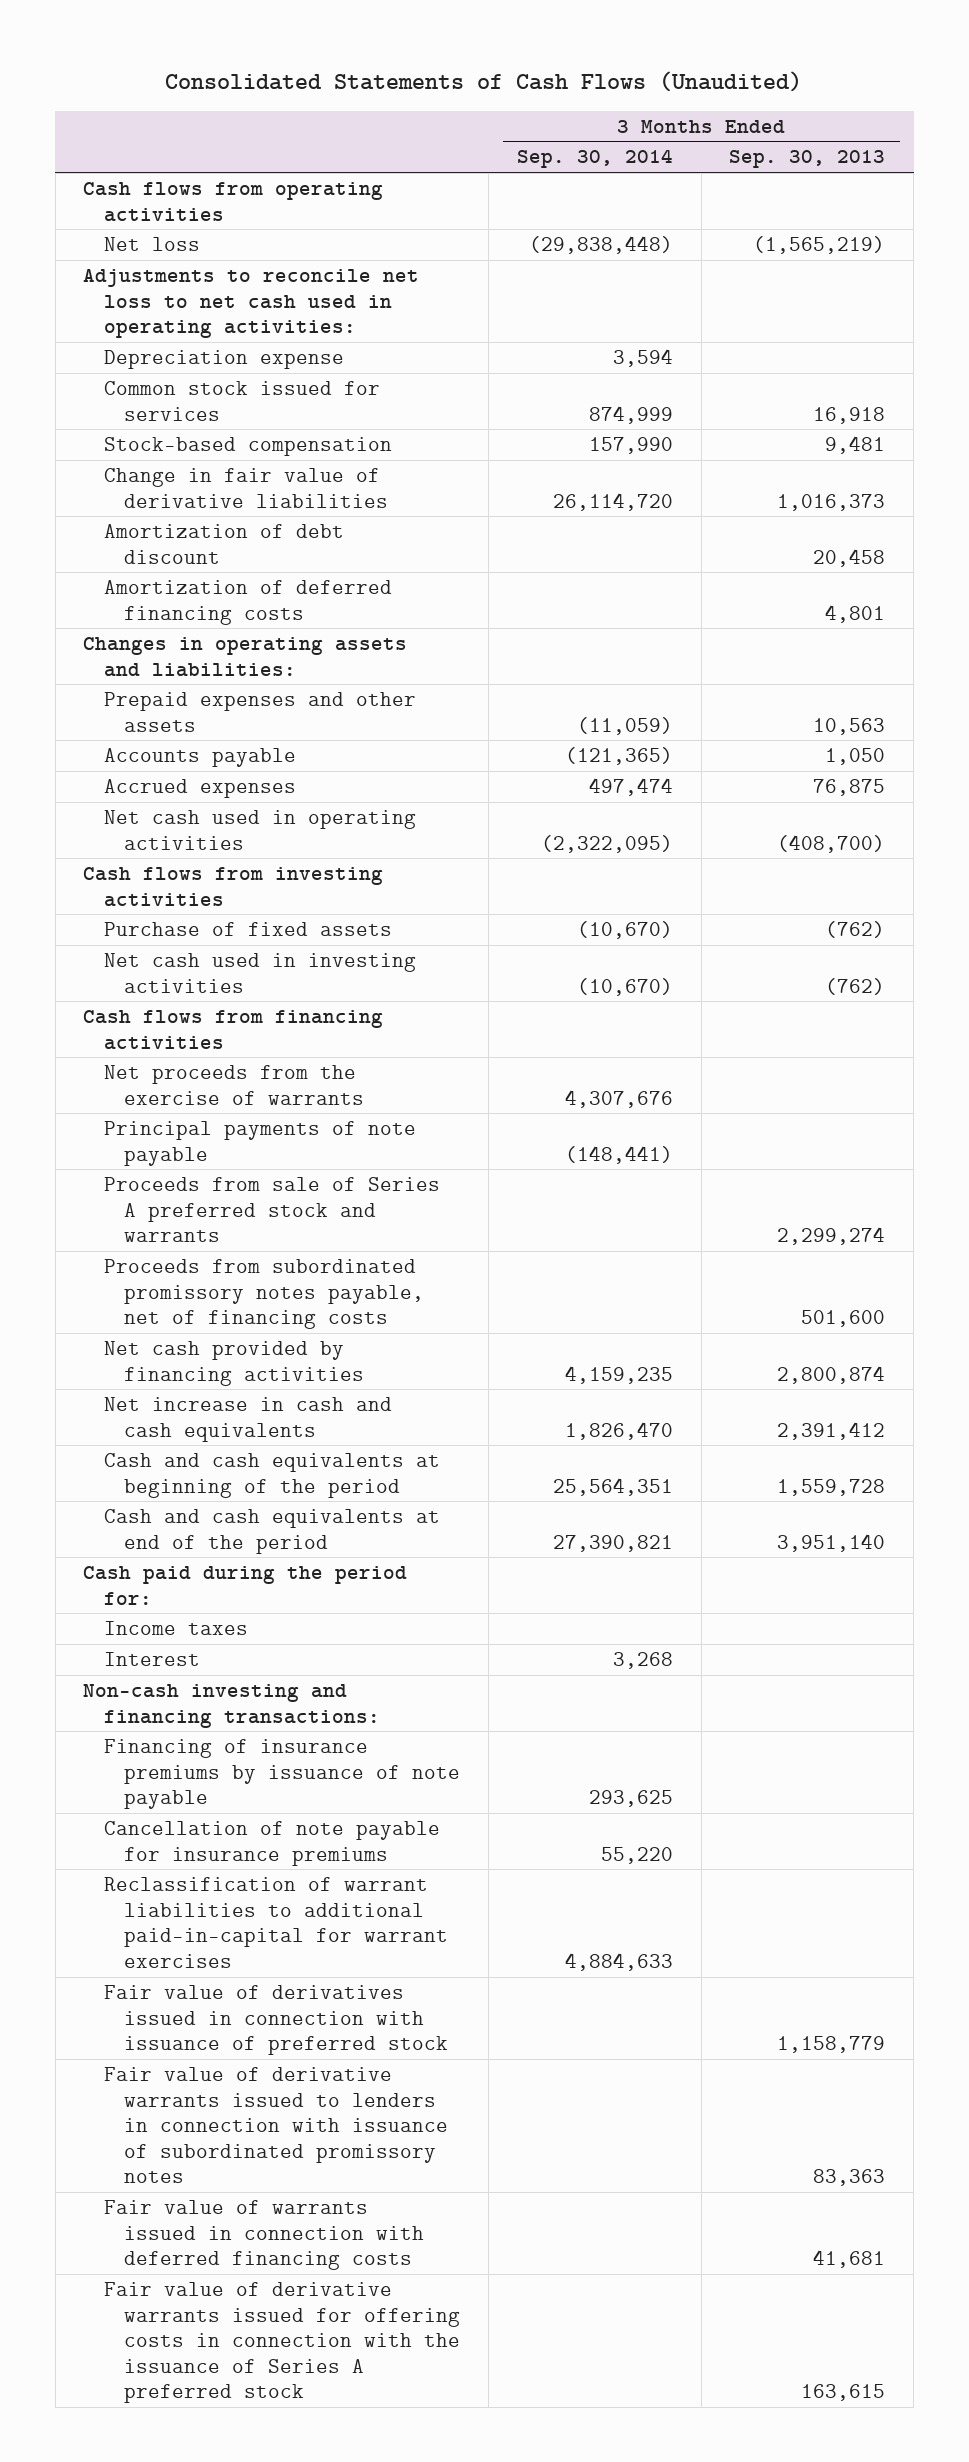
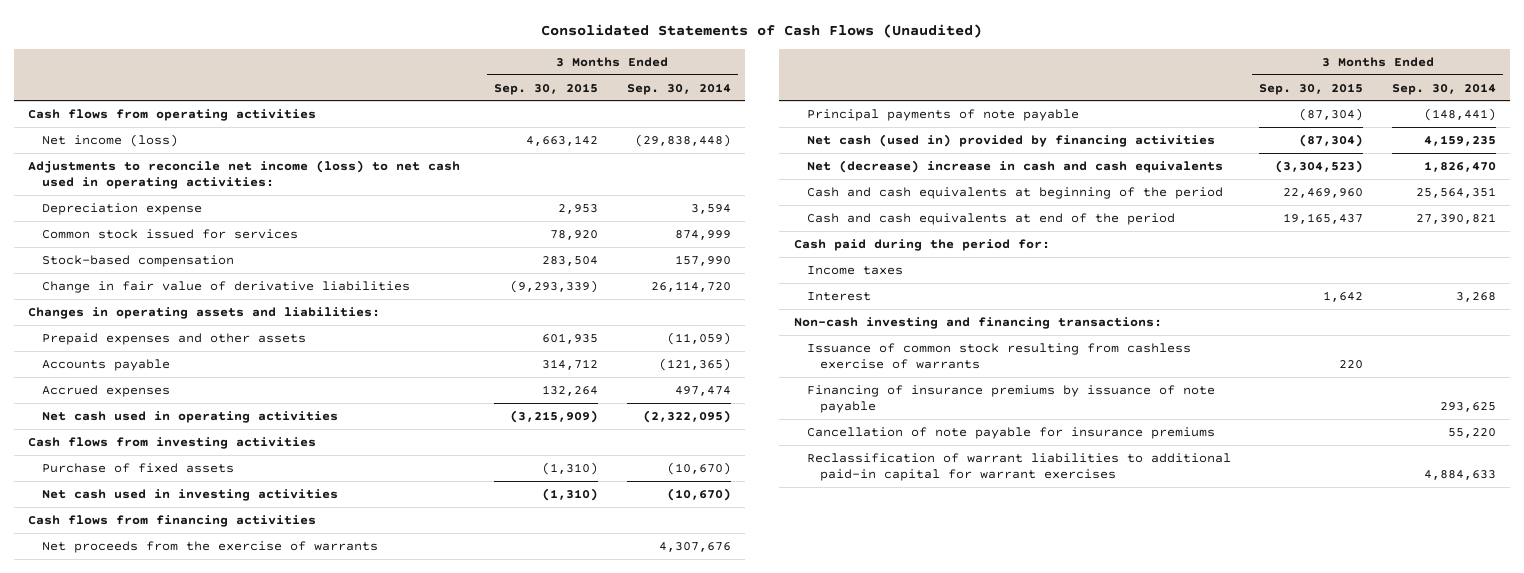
- | 3 Months Ended Sep. 30, 2014 | 3 Months Ended Sep. 30, 2013
+ | 3 Months Ended Sep. 30, 2015 | 3 Months Ended Sep. 30, 2014
- Net loss | (29,838,448) | (1,565,219)
- Adjustments to reconcile net loss to net cash used in operating activities:
+ Net income (loss) | 4,663,142 | (29,838,448)
+ Adjustments to reconcile net income (loss) to net cash used in operating activities:
- Amortization of debt discount | | 20,458
- Amortization of deferred financing costs | | 4,801
- Proceeds from sale of Series A preferred stock and warrants | | 2,299,274
- Proceeds from subordinated promissory notes payable, net of financing costs | | 501,600
- Net cash provided by financing activities | 4,159,235 | 2,800,874
- Net increase in cash and cash equivalents | 1,826,470 | 2,391,412
+ Net cash (used in) provided by financing activities | (87,304) | 4,159,235
+ Net (decrease) increase in cash and cash equivalents | (3,304,523) | 1,826,470
+ Issuance of common stock resulting from cashless exercise of warrants | 220 |
- Reclassification of warrant liabilities to additional paid-in-capital for warrant exercises | 4,884,633 |
- Fair value of derivatives issued in connection with issuance of preferred stock | | 1,158,779
- Fair value of derivative warrants issued to lenders in connection with issuance of subordinated promissory notes | | 83,363
- Fair value of warrants issued in connection with deferred financing costs | | 41,681
- Fair value of derivative warrants issued for offering costs in connection with the issuance of Series A preferred stock | | 163,615
+ Reclassification of warrant liabilities to additional paid-in capital for warrant exercises | | 4,884,633

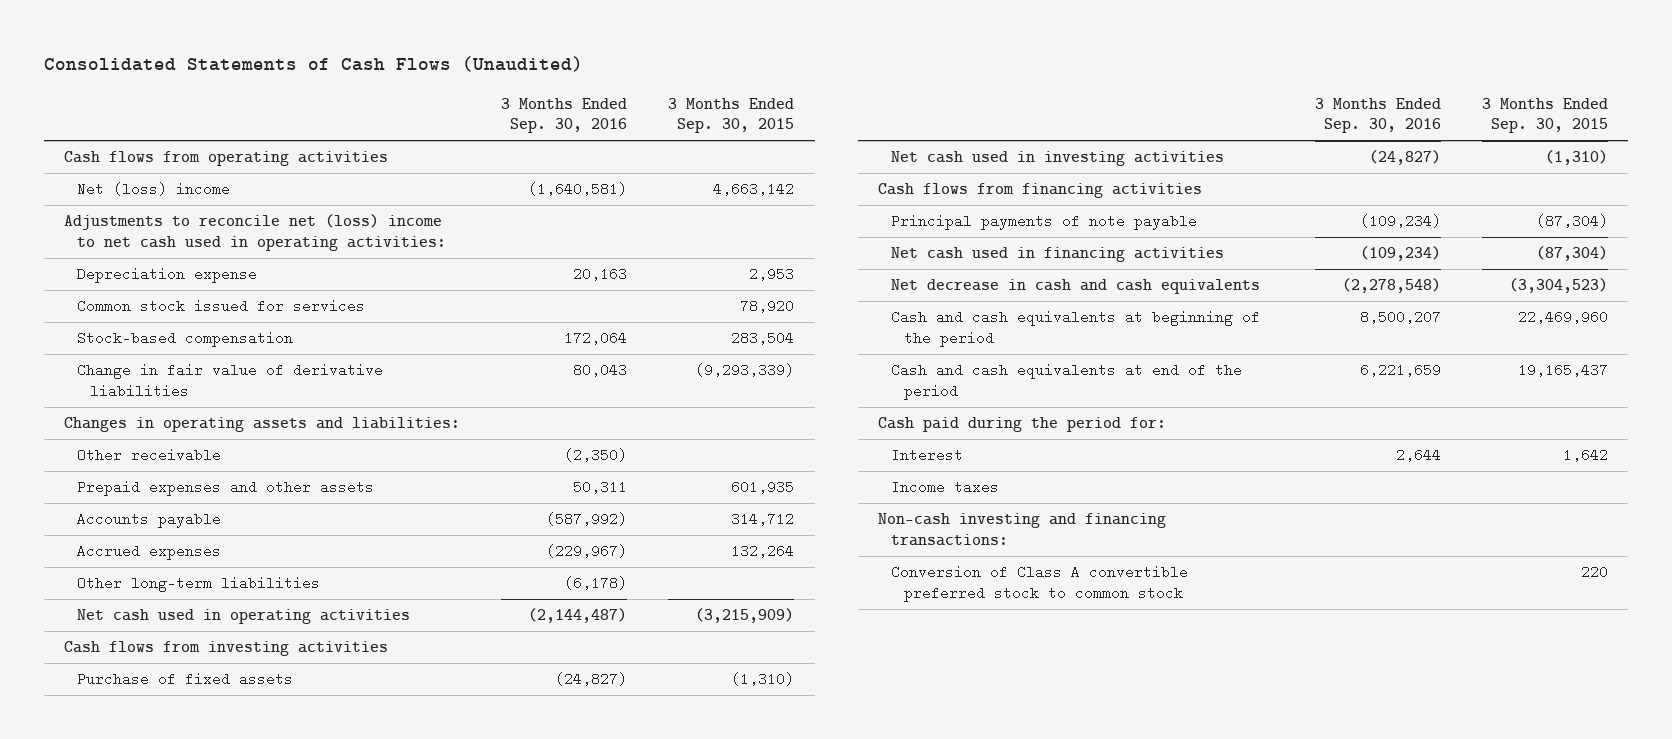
- | 3 Months Ended Sep. 30, 2015 | 3 Months Ended Sep. 30, 2014
+ | 3 Months Ended Sep. 30, 2016 | 3 Months Ended Sep. 30, 2015
- Net income (loss) | 4,663,142 | (29,838,448)
- Adjustments to reconcile net income (loss) to net cash used in operating activities:
+ Net (loss) income | (1,640,581) | 4,663,142
+ Adjustments to reconcile net (loss) income to net cash used in operating activities:
+ Other receivable | (2,350) |
+ Other long-term liabilities | (6,178) |
- Net proceeds from the exercise of warrants | | 4,307,676
- Net cash (used in) provided by financing activities | (87,304) | 4,159,235
- Net (decrease) increase in cash and cash equivalents | (3,304,523) | 1,826,470
+ Net cash used in financing activities | (109,234) | (87,304)
+ Net decrease in cash and cash equivalents | (2,278,548) | (3,304,523)
moved down: Income taxes
- Issuance of common stock resulting from cashless exercise of warrants | 220 |
- Financing of insurance premiums by issuance of note payable | | 293,625
- Cancellation of note payable for insurance premiums | | 55,220
- Reclassification of warrant liabilities to additional paid-in capital for warrant exercises | | 4,884,633
+ Conversion of Class A convertible preferred stock to common stock | | 220

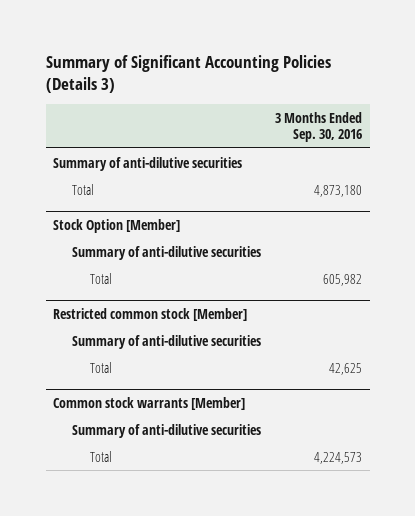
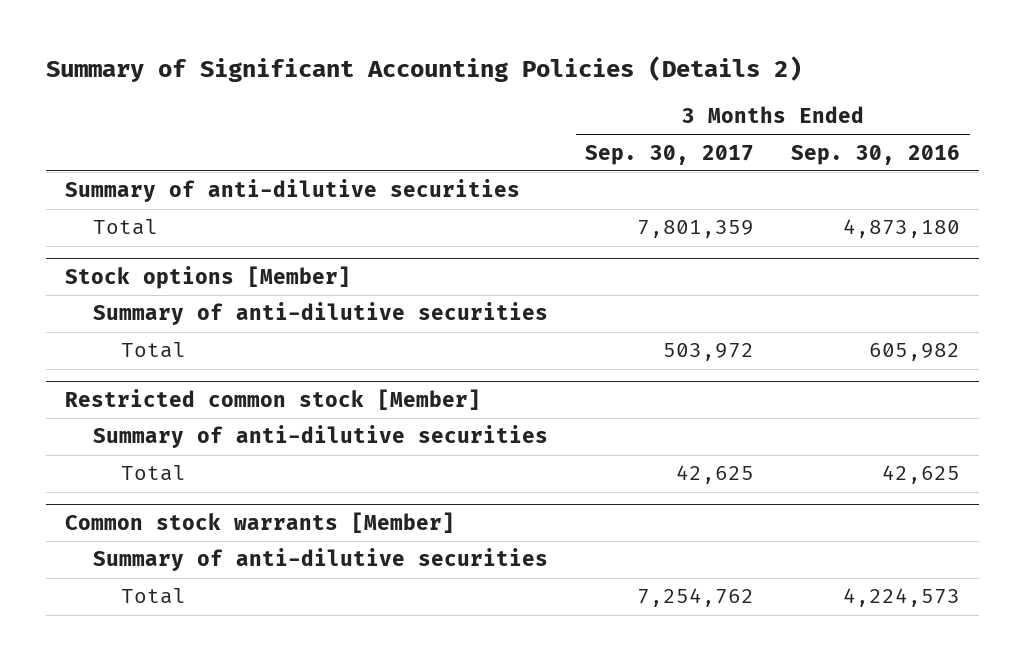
- Summary of Significant Accounting Policies (Details 3)
+ Summary of Significant Accounting Policies (Details 2)
- | 3 Months Ended Sep. 30, 2016
+ | 3 Months Ended Sep. 30, 2017 | 3 Months Ended Sep. 30, 2016
- Stock Option [Member]
+ Stock options [Member]

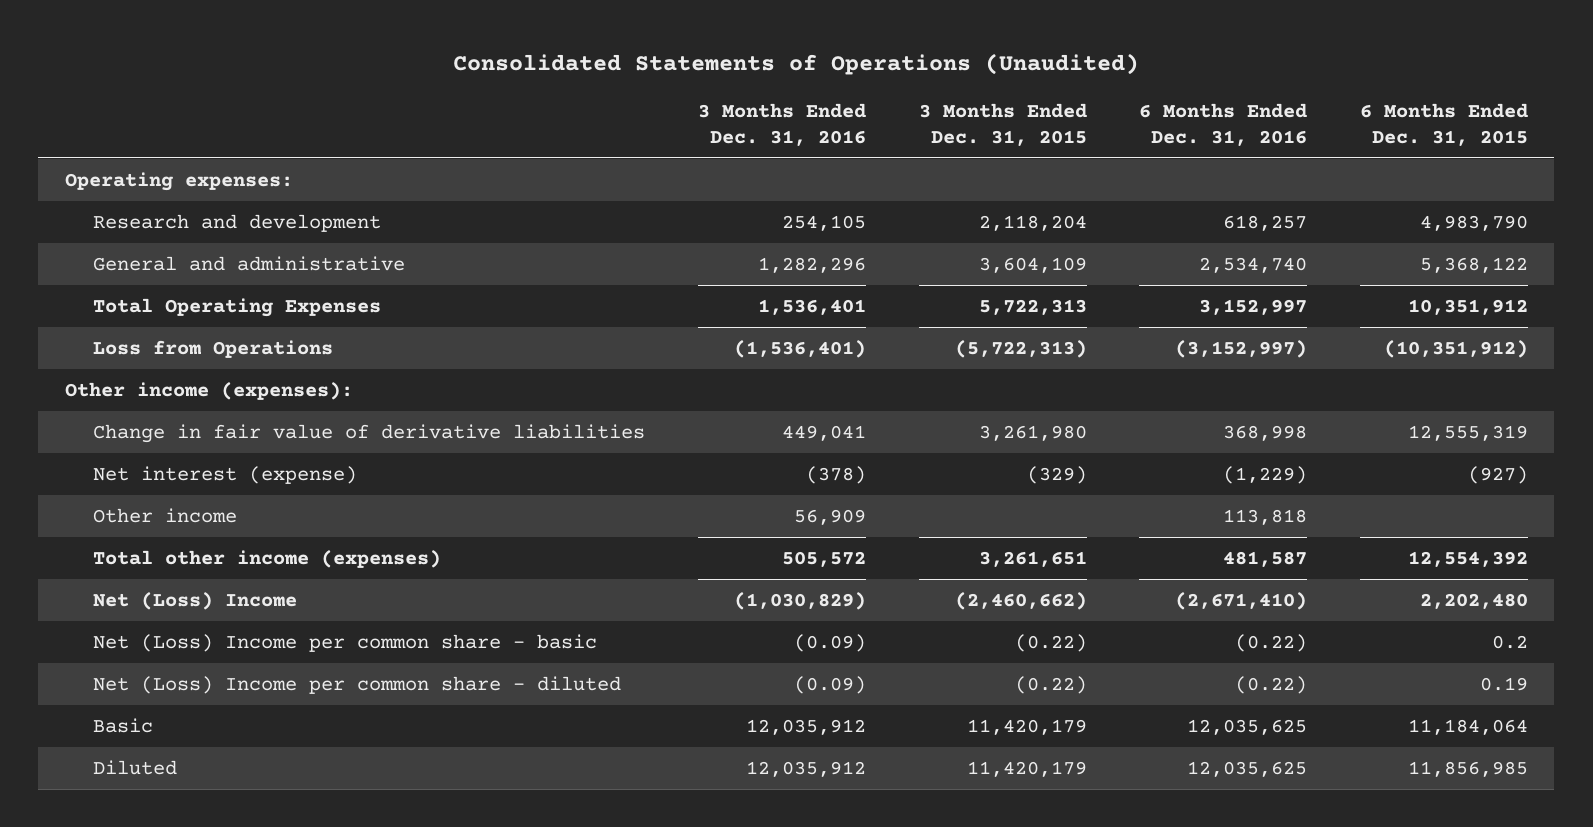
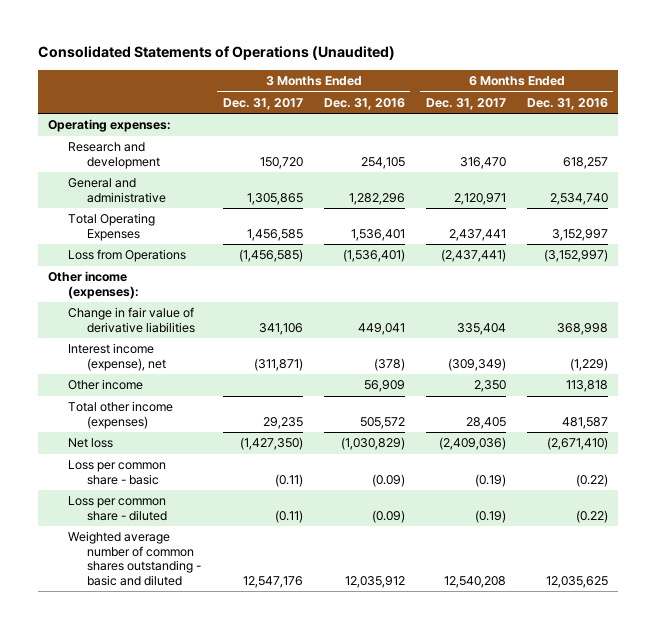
- | 3 Months Ended Dec. 31, 2016 | 3 Months Ended Dec. 31, 2015 | 6 Months Ended Dec. 31, 2016 | 6 Months Ended Dec. 31, 2015
+ | 3 Months Ended Dec. 31, 2017 | 3 Months Ended Dec. 31, 2016 | 6 Months Ended Dec. 31, 2017 | 6 Months Ended Dec. 31, 2016
- Net interest (expense) | (378) | (329) | (1,229) | (927)
+ Interest income (expense), net | (311,871) | (378) | (309,349) | (1,229)
- Net (Loss) Income | (1,030,829) | (2,460,662) | (2,671,410) | 2,202,480
- Net (Loss) Income per common share - basic | (0.09) | (0.22) | (0.22) | 0.2
- Net (Loss) Income per common share - diluted | (0.09) | (0.22) | (0.22) | 0.19
- Basic | 12,035,912 | 11,420,179 | 12,035,625 | 11,184,064
- Diluted | 12,035,912 | 11,420,179 | 12,035,625 | 11,856,985
+ Net loss | (1,427,350) | (1,030,829) | (2,409,036) | (2,671,410)
+ Loss per common share - basic | (0.11) | (0.09) | (0.19) | (0.22)
+ Loss per common share - diluted | (0.11) | (0.09) | (0.19) | (0.22)
+ Weighted average number of common shares outstanding - basic and diluted | 12,547,176 | 12,035,912 | 12,540,208 | 12,035,625

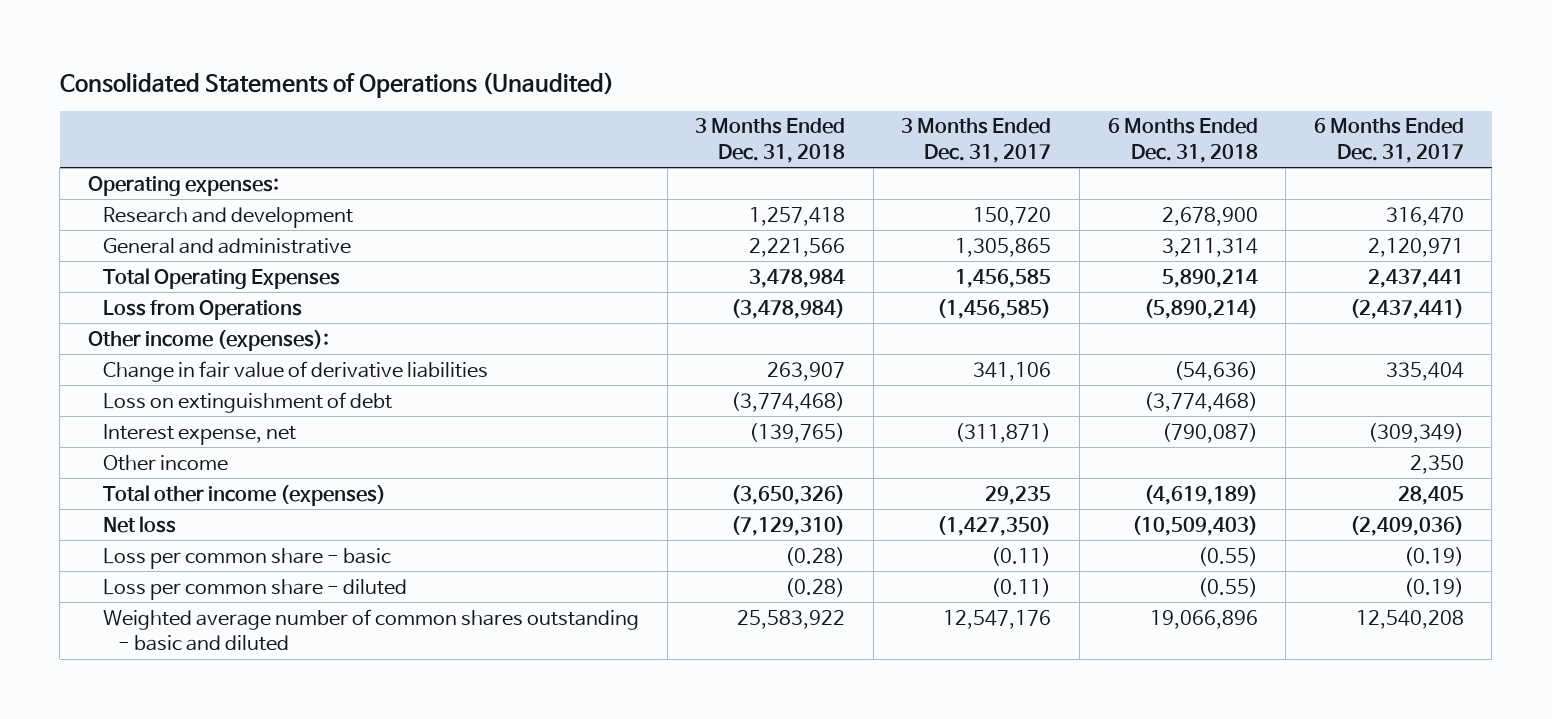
- | 3 Months Ended Dec. 31, 2017 | 3 Months Ended Dec. 31, 2016 | 6 Months Ended Dec. 31, 2017 | 6 Months Ended Dec. 31, 2016
+ | 3 Months Ended Dec. 31, 2018 | 3 Months Ended Dec. 31, 2017 | 6 Months Ended Dec. 31, 2018 | 6 Months Ended Dec. 31, 2017
- Interest income (expense), net | (311,871) | (378) | (309,349) | (1,229)
+ Loss on extinguishment of debt | (3,774,468) | | (3,774,468) |
+ Interest expense, net | (139,765) | (311,871) | (790,087) | (309,349)

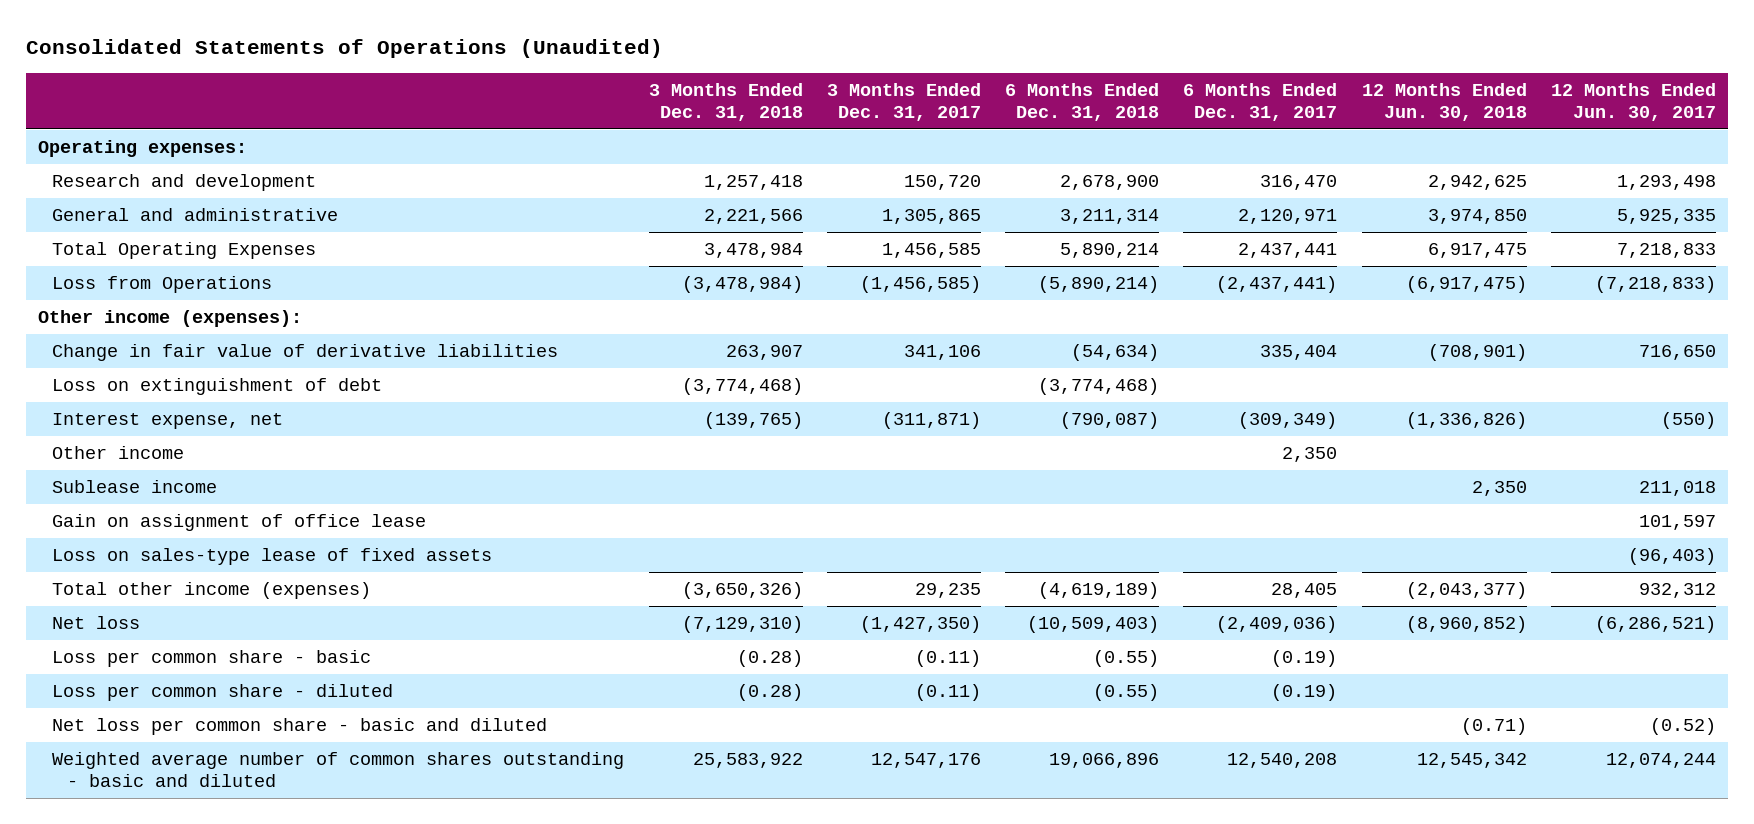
- | 3 Months Ended Dec. 31, 2018 | 3 Months Ended Dec. 31, 2017 | 6 Months Ended Dec. 31, 2018 | 6 Months Ended Dec. 31, 2017
+ | 3 Months Ended Dec. 31, 2018 | 3 Months Ended Dec. 31, 2017 | 6 Months Ended Dec. 31, 2018 | 6 Months Ended Dec. 31, 2017 | 12 Months Ended Jun. 30, 2018 | 12 Months Ended Jun. 30, 2017
- Change in fair value of derivative liabilities | 263,907 | 341,106 | (54,636) | 335,404
+ Change in fair value of derivative liabilities | 263,907 | 341,106 | (54,634) | 335,404 | (708,901) | 716,650
+ Sublease income | | | | | 2,350 | 211,018
+ Gain on assignment of office lease | | | | | | 101,597
+ Loss on sales-type lease of fixed assets | | | | | | (96,403)
+ Net loss per common share - basic and diluted | | | | | (0.71) | (0.52)

